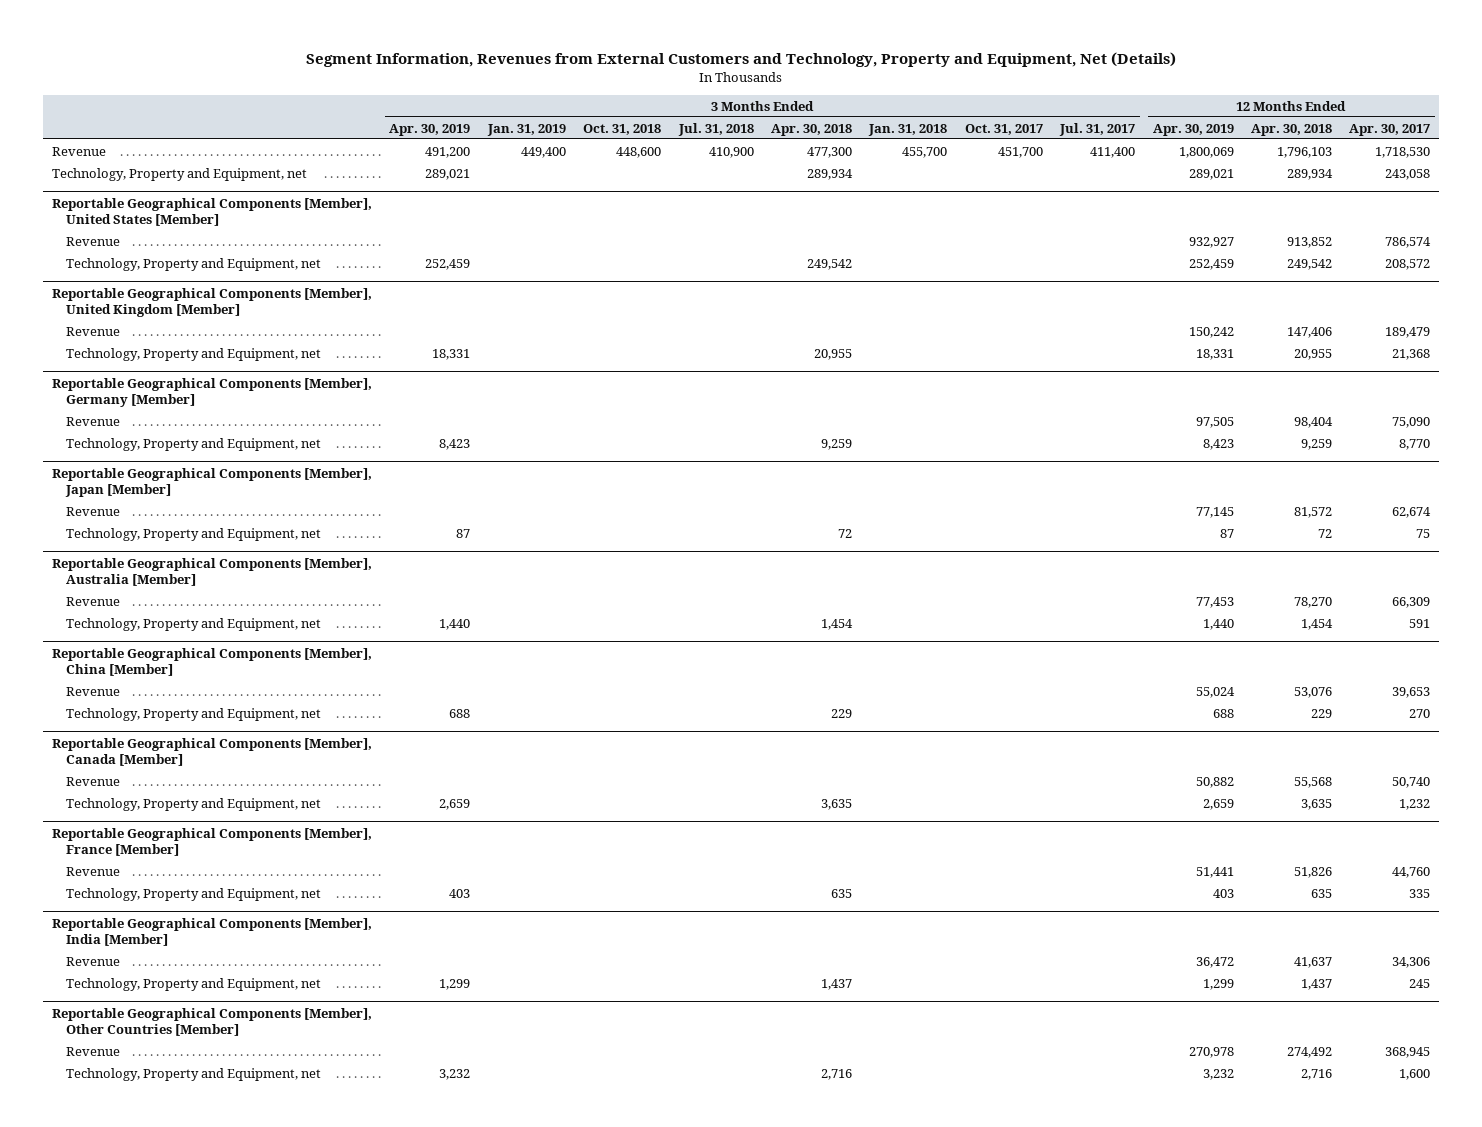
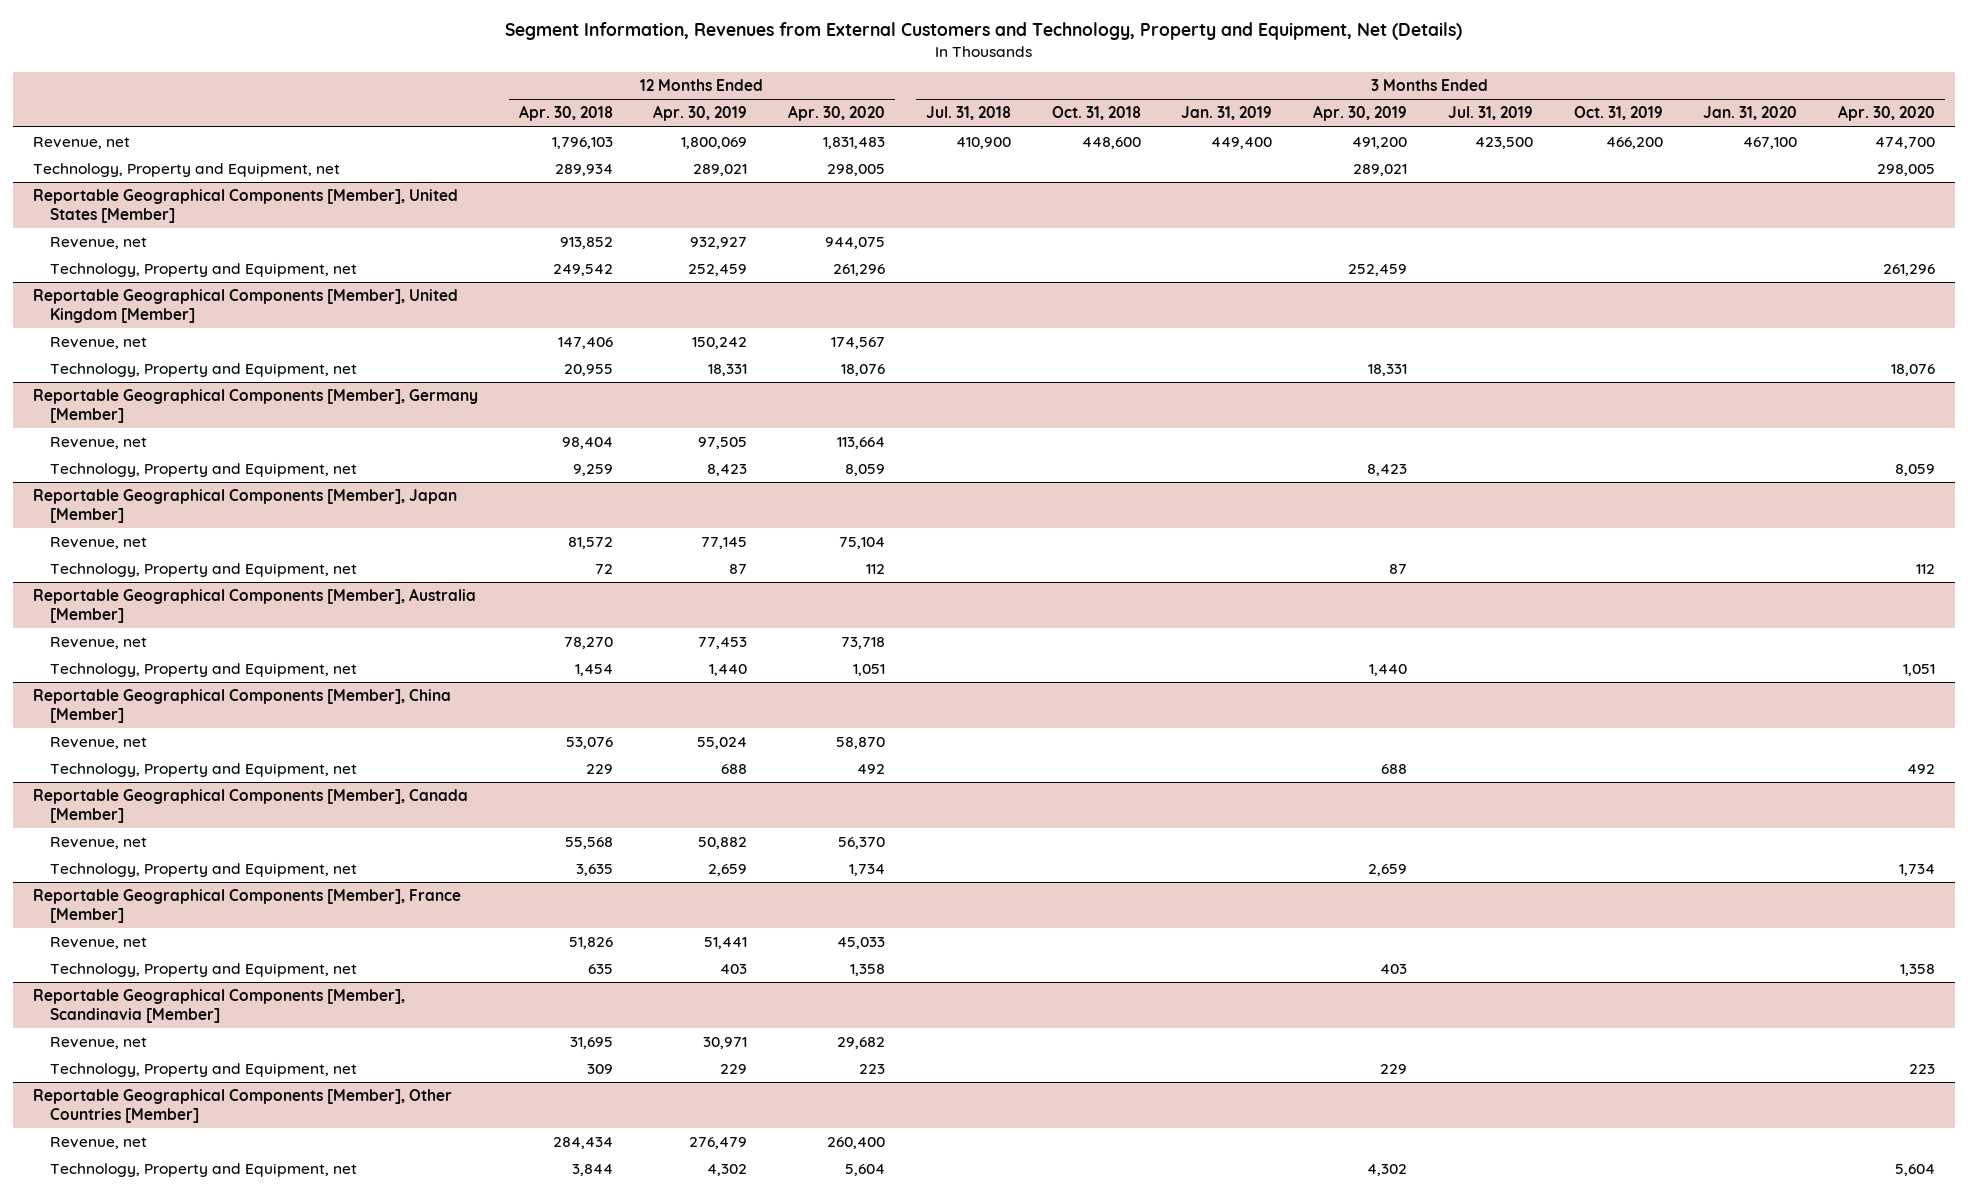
- | 3 Months Ended Apr. 30, 2019 | 3 Months Ended Jan. 31, 2019 | 3 Months Ended Oct. 31, 2018 | 3 Months Ended Jul. 31, 2018 | 3 Months Ended Apr. 30, 2018 | 3 Months Ended Jan. 31, 2018 | 3 Months Ended Oct. 31, 2017 | 3 Months Ended Jul. 31, 2017 | 12 Months Ended Apr. 30, 2019 | 12 Months Ended Apr. 30, 2018 | 12 Months Ended Apr. 30, 2017
+ | 12 Months Ended Apr. 30, 2018 | 12 Months Ended Apr. 30, 2019 | 12 Months Ended Apr. 30, 2020 | 3 Months Ended Jul. 31, 2018 | 3 Months Ended Oct. 31, 2018 | 3 Months Ended Jan. 31, 2019 | 3 Months Ended Apr. 30, 2019 | 3 Months Ended Jul. 31, 2019 | 3 Months Ended Oct. 31, 2019 | 3 Months Ended Jan. 31, 2020 | 3 Months Ended Apr. 30, 2020
- Revenue | 491,200 | 449,400 | 448,600 | 410,900 | 477,300 | 455,700 | 451,700 | 411,400 | 1,800,069 | 1,796,103 | 1,718,530
+ Revenue, net | 1,796,103 | 1,800,069 | 1,831,483 | 410,900 | 448,600 | 449,400 | 491,200 | 423,500 | 466,200 | 467,100 | 474,700
@ Reportable Geographical Components [Member], United States [Member]
- Revenue | | | | | | | | | 932,927 | 913,852 | 786,574
+ Revenue, net | 913,852 | 932,927 | 944,075 | | | | | | | |
@ Reportable Geographical Components [Member], United Kingdom [Member]
- Revenue | | | | | | | | | 150,242 | 147,406 | 189,479
+ Revenue, net | 147,406 | 150,242 | 174,567 | | | | | | | |
@ Reportable Geographical Components [Member], Germany [Member]
- Revenue | | | | | | | | | 97,505 | 98,404 | 75,090
+ Revenue, net | 98,404 | 97,505 | 113,664 | | | | | | | |
@ Reportable Geographical Components [Member], Japan [Member]
- Revenue | | | | | | | | | 77,145 | 81,572 | 62,674
+ Revenue, net | 81,572 | 77,145 | 75,104 | | | | | | | |
@ Reportable Geographical Components [Member], Australia [Member]
- Revenue | | | | | | | | | 77,453 | 78,270 | 66,309
+ Revenue, net | 78,270 | 77,453 | 73,718 | | | | | | | |
@ Reportable Geographical Components [Member], China [Member]
- Revenue | | | | | | | | | 55,024 | 53,076 | 39,653
+ Revenue, net | 53,076 | 55,024 | 58,870 | | | | | | | |
@ Reportable Geographical Components [Member], Canada [Member]
- Revenue | | | | | | | | | 50,882 | 55,568 | 50,740
+ Revenue, net | 55,568 | 50,882 | 56,370 | | | | | | | |
@ Reportable Geographical Components [Member], France [Member]
- Revenue | | | | | | | | | 51,441 | 51,826 | 44,760
+ Revenue, net | 51,826 | 51,441 | 45,033 | | | | | | | |
- Reportable Geographical Components [Member], India [Member]
- Revenue | | | | | | | | | 36,472 | 41,637 | 34,306
- Technology, Property and Equipment, net | 1,299 | | | | 1,437 | | | | 1,299 | 1,437 | 245
+ Reportable Geographical Components [Member], Scandinavia [Member]
+ Revenue, net | 31,695 | 30,971 | 29,682 | | | | | | | |
+ Technology, Property and Equipment, net | 309 | 229 | 223 | | | | 229 | | | | 223
@ Reportable Geographical Components [Member], Other Countries [Member]
- Revenue | | | | | | | | | 270,978 | 274,492 | 368,945
- Technology, Property and Equipment, net | 3,232 | | | | 2,716 | | | | 3,232 | 2,716 | 1,600
+ Revenue, net | 284,434 | 276,479 | 260,400 | | | | | | | |
+ Technology, Property and Equipment, net | 3,844 | 4,302 | 5,604 | | | | 4,302 | | | | 5,604

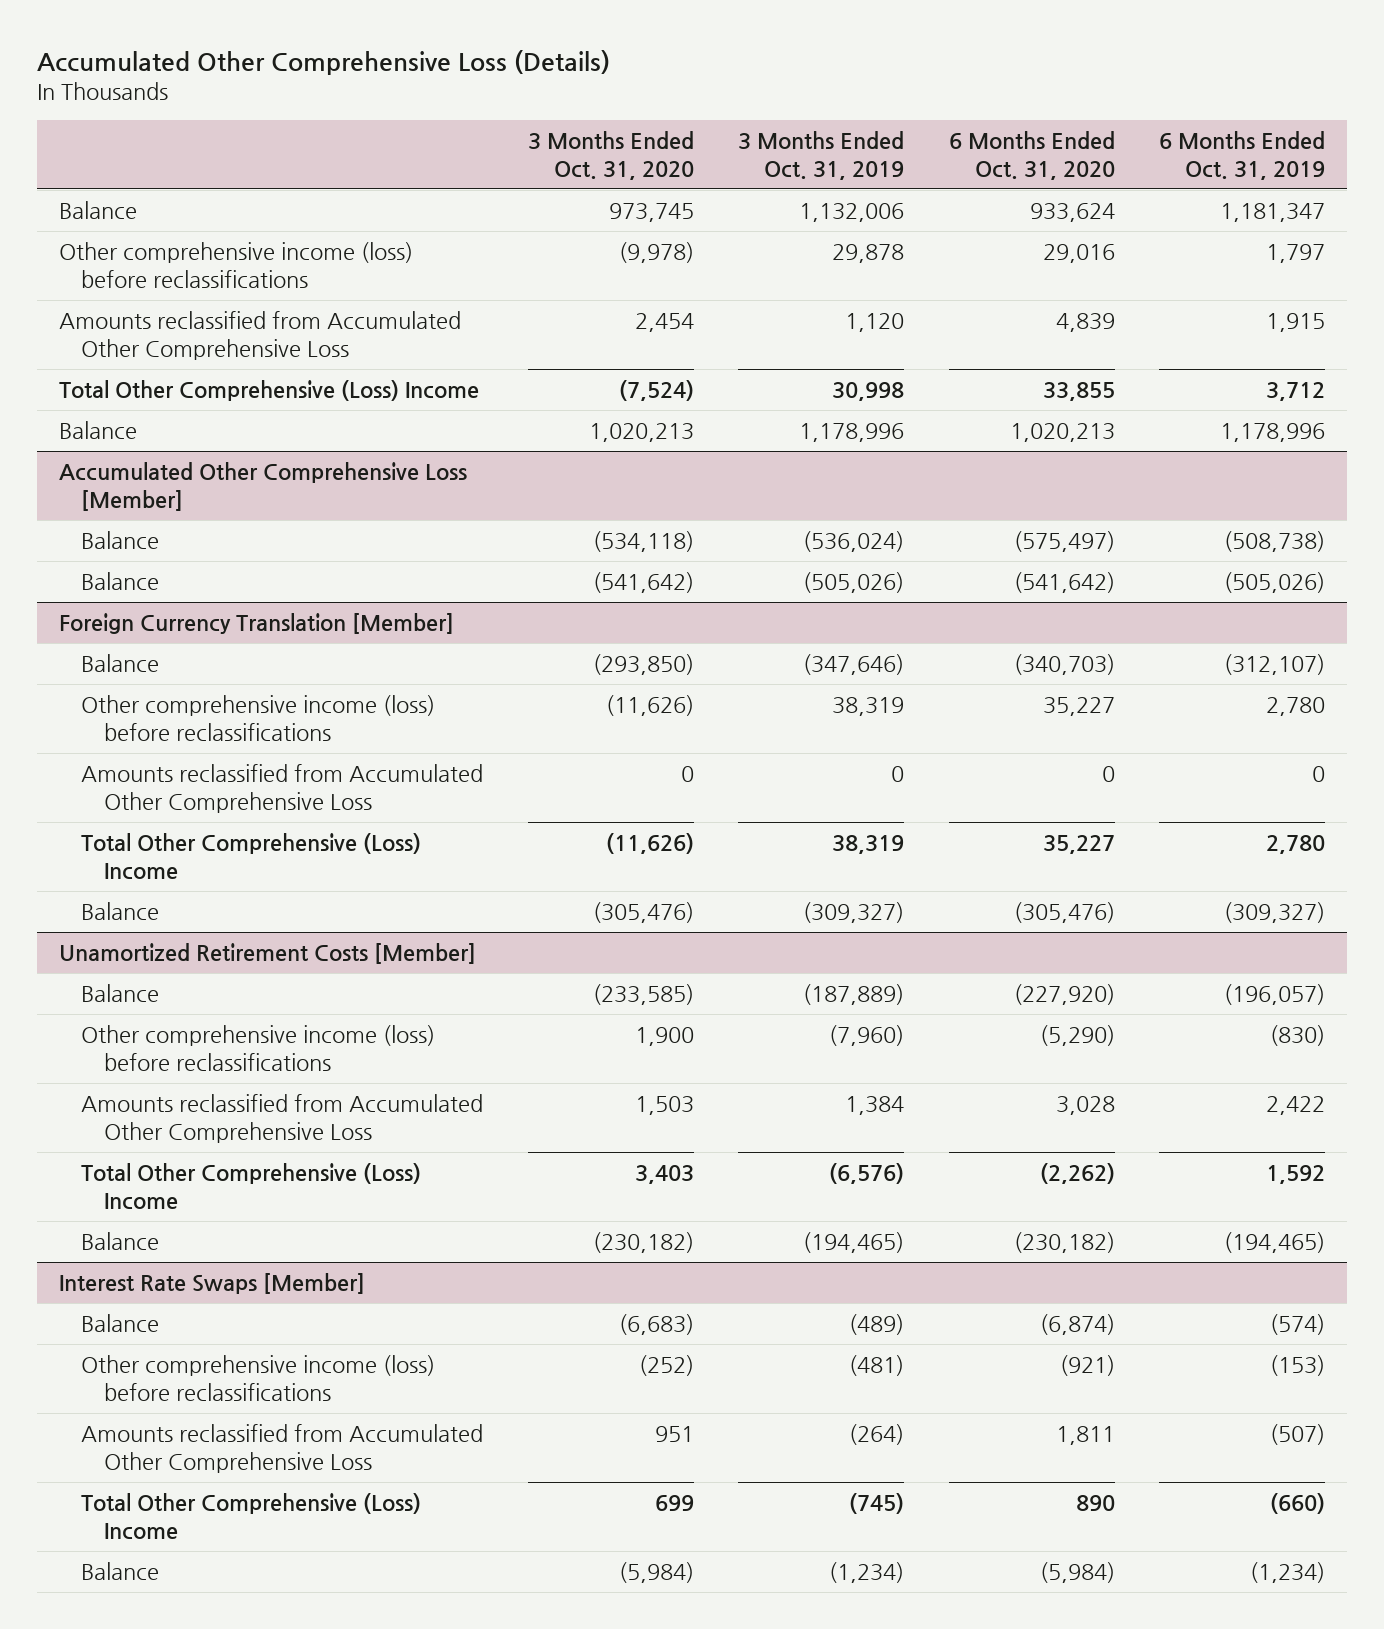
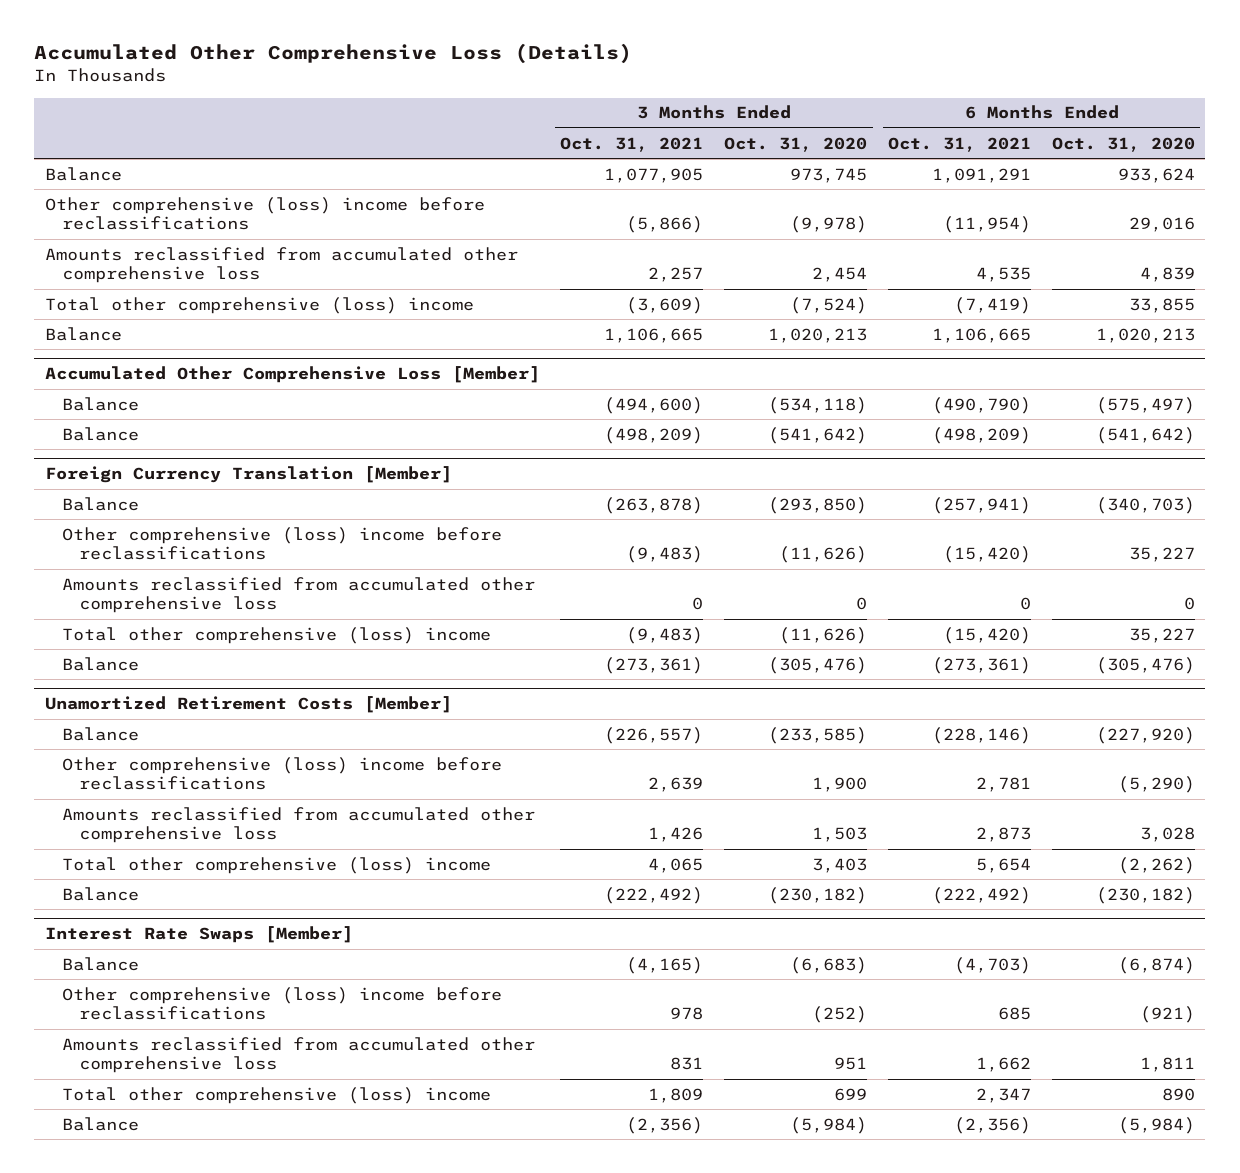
- | 3 Months Ended Oct. 31, 2020 | 3 Months Ended Oct. 31, 2019 | 6 Months Ended Oct. 31, 2020 | 6 Months Ended Oct. 31, 2019
+ | 3 Months Ended Oct. 31, 2021 | 3 Months Ended Oct. 31, 2020 | 6 Months Ended Oct. 31, 2021 | 6 Months Ended Oct. 31, 2020
- Other comprehensive income (loss) before reclassifications | (9,978) | 29,878 | 29,016 | 1,797
- Amounts reclassified from Accumulated Other Comprehensive Loss | 2,454 | 1,120 | 4,839 | 1,915
- Total Other Comprehensive (Loss) Income | (7,524) | 30,998 | 33,855 | 3,712
+ Other comprehensive (loss) income before reclassifications | (5,866) | (9,978) | (11,954) | 29,016
+ Amounts reclassified from accumulated other comprehensive loss | 2,257 | 2,454 | 4,535 | 4,839
+ Total other comprehensive (loss) income | (3,609) | (7,524) | (7,419) | 33,855
@ Foreign Currency Translation [Member]
- Other comprehensive income (loss) before reclassifications | (11,626) | 38,319 | 35,227 | 2,780
- Amounts reclassified from Accumulated Other Comprehensive Loss | 0 | 0 | 0 | 0
- Total Other Comprehensive (Loss) Income | (11,626) | 38,319 | 35,227 | 2,780
+ Other comprehensive (loss) income before reclassifications | (9,483) | (11,626) | (15,420) | 35,227
+ Amounts reclassified from accumulated other comprehensive loss | 0 | 0 | 0 | 0
+ Total other comprehensive (loss) income | (9,483) | (11,626) | (15,420) | 35,227
@ Unamortized Retirement Costs [Member]
- Other comprehensive income (loss) before reclassifications | 1,900 | (7,960) | (5,290) | (830)
- Amounts reclassified from Accumulated Other Comprehensive Loss | 1,503 | 1,384 | 3,028 | 2,422
- Total Other Comprehensive (Loss) Income | 3,403 | (6,576) | (2,262) | 1,592
+ Other comprehensive (loss) income before reclassifications | 2,639 | 1,900 | 2,781 | (5,290)
+ Amounts reclassified from accumulated other comprehensive loss | 1,426 | 1,503 | 2,873 | 3,028
+ Total other comprehensive (loss) income | 4,065 | 3,403 | 5,654 | (2,262)
@ Interest Rate Swaps [Member]
- Other comprehensive income (loss) before reclassifications | (252) | (481) | (921) | (153)
- Amounts reclassified from Accumulated Other Comprehensive Loss | 951 | (264) | 1,811 | (507)
- Total Other Comprehensive (Loss) Income | 699 | (745) | 890 | (660)
+ Other comprehensive (loss) income before reclassifications | 978 | (252) | 685 | (921)
+ Amounts reclassified from accumulated other comprehensive loss | 831 | 951 | 1,662 | 1,811
+ Total other comprehensive (loss) income | 1,809 | 699 | 2,347 | 890

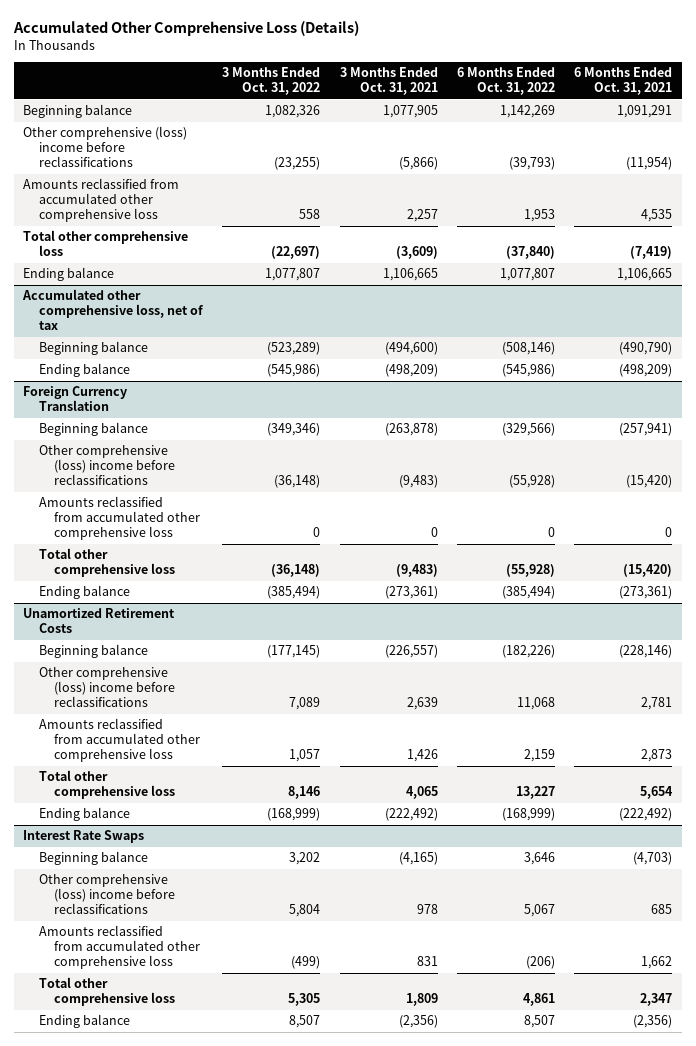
- | 3 Months Ended Oct. 31, 2021 | 3 Months Ended Oct. 31, 2020 | 6 Months Ended Oct. 31, 2021 | 6 Months Ended Oct. 31, 2020
+ | 3 Months Ended Oct. 31, 2022 | 3 Months Ended Oct. 31, 2021 | 6 Months Ended Oct. 31, 2022 | 6 Months Ended Oct. 31, 2021
- Balance | 1,077,905 | 973,745 | 1,091,291 | 933,624
+ Beginning balance | 1,082,326 | 1,077,905 | 1,142,269 | 1,091,291
- Total other comprehensive (loss) income | (3,609) | (7,524) | (7,419) | 33,855
- Balance | 1,106,665 | 1,020,213 | 1,106,665 | 1,020,213
- Accumulated Other Comprehensive Loss [Member]
- Balance | (494,600) | (534,118) | (490,790) | (575,497)
- Balance | (498,209) | (541,642) | (498,209) | (541,642)
- Foreign Currency Translation [Member]
- Balance | (263,878) | (293,850) | (257,941) | (340,703)
+ Total other comprehensive loss | (22,697) | (3,609) | (37,840) | (7,419)
+ Ending balance | 1,077,807 | 1,106,665 | 1,077,807 | 1,106,665
+ Accumulated other comprehensive loss, net of tax
+ Beginning balance | (523,289) | (494,600) | (508,146) | (490,790)
+ Ending balance | (545,986) | (498,209) | (545,986) | (498,209)
+ Foreign Currency Translation
+ Beginning balance | (349,346) | (263,878) | (329,566) | (257,941)
- Total other comprehensive (loss) income | (9,483) | (11,626) | (15,420) | 35,227
- Balance | (273,361) | (305,476) | (273,361) | (305,476)
- Unamortized Retirement Costs [Member]
- Balance | (226,557) | (233,585) | (228,146) | (227,920)
+ Total other comprehensive loss | (36,148) | (9,483) | (55,928) | (15,420)
+ Ending balance | (385,494) | (273,361) | (385,494) | (273,361)
+ Unamortized Retirement Costs
+ Beginning balance | (177,145) | (226,557) | (182,226) | (228,146)
- Total other comprehensive (loss) income | 4,065 | 3,403 | 5,654 | (2,262)
- Balance | (222,492) | (230,182) | (222,492) | (230,182)
- Interest Rate Swaps [Member]
- Balance | (4,165) | (6,683) | (4,703) | (6,874)
+ Total other comprehensive loss | 8,146 | 4,065 | 13,227 | 5,654
+ Ending balance | (168,999) | (222,492) | (168,999) | (222,492)
+ Interest Rate Swaps
+ Beginning balance | 3,202 | (4,165) | 3,646 | (4,703)
- Total other comprehensive (loss) income | 1,809 | 699 | 2,347 | 890
- Balance | (2,356) | (5,984) | (2,356) | (5,984)
+ Total other comprehensive loss | 5,305 | 1,809 | 4,861 | 2,347
+ Ending balance | 8,507 | (2,356) | 8,507 | (2,356)

